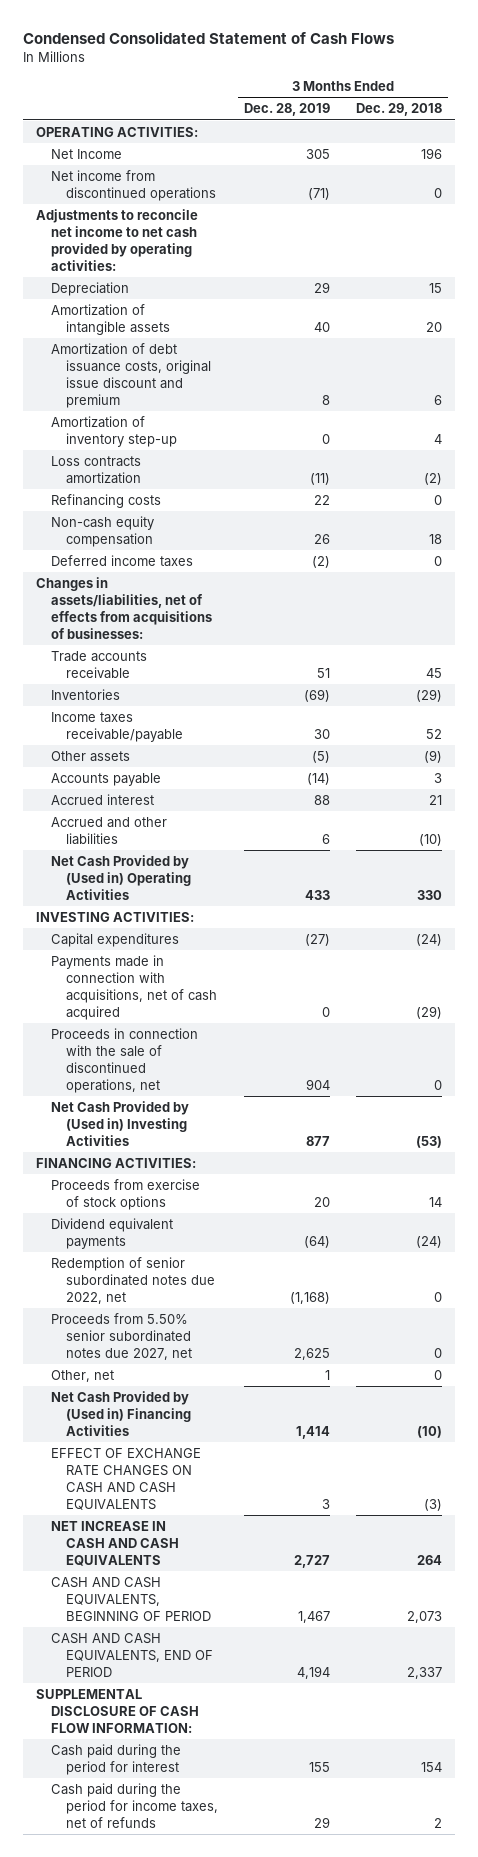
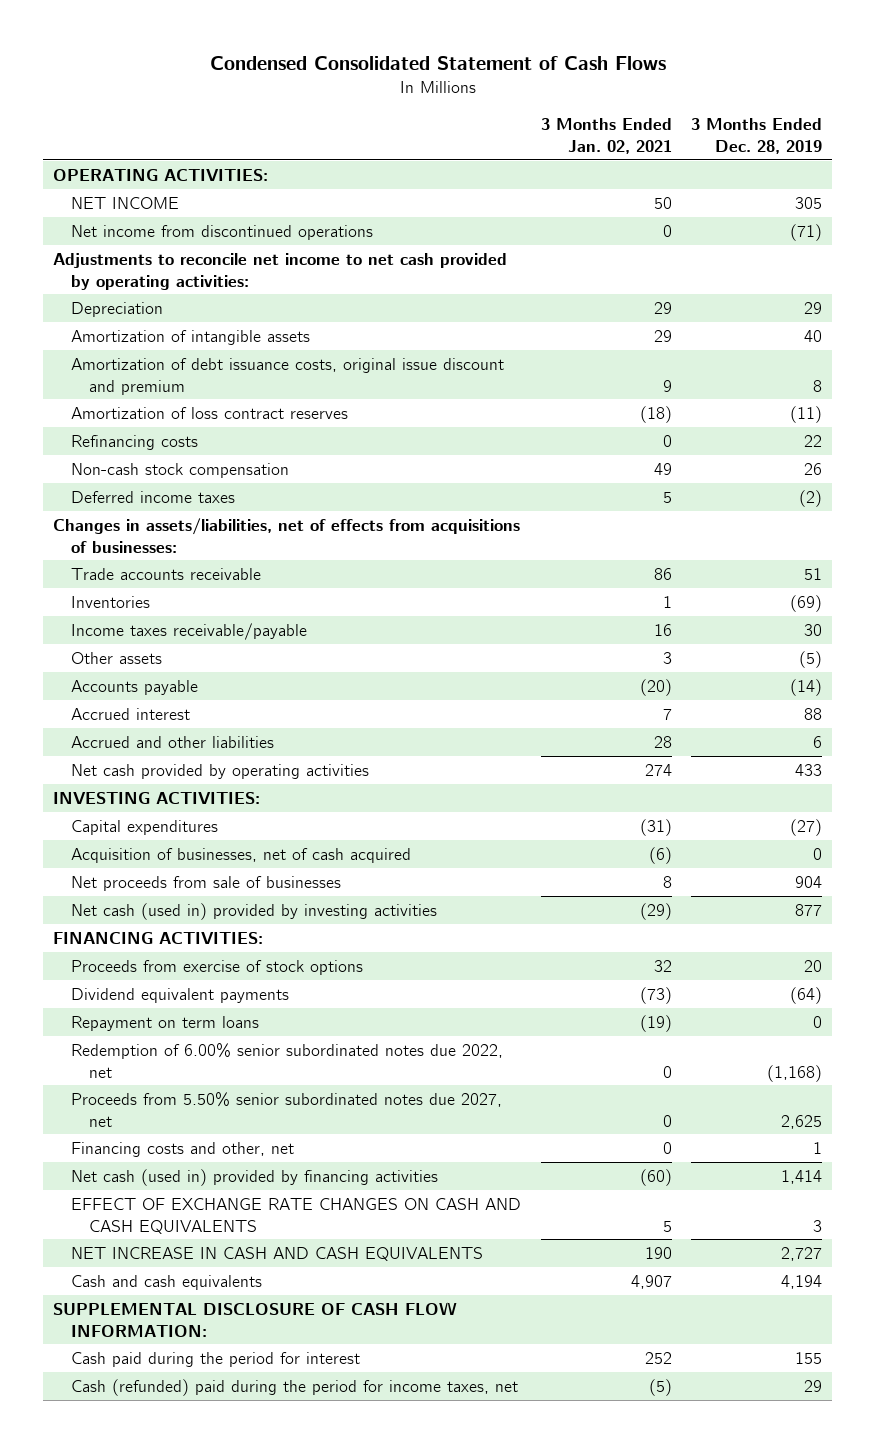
- | 3 Months Ended Dec. 28, 2019 | 3 Months Ended Dec. 29, 2018
+ | 3 Months Ended Jan. 02, 2021 | 3 Months Ended Dec. 28, 2019
- Net Income | 305 | 196
+ NET INCOME | 50 | 305
- Amortization of inventory step-up | 0 | 4
- Loss contracts amortization | (11) | (2)
+ Amortization of loss contract reserves | (18) | (11)
- Non-cash equity compensation | 26 | 18
+ Non-cash stock compensation | 49 | 26
- Net Cash Provided by (Used in) Operating Activities | 433 | 330
+ Net cash provided by operating activities | 274 | 433
- Payments made in connection with acquisitions, net of cash acquired | 0 | (29)
- Proceeds in connection with the sale of discontinued operations, net | 904 | 0
- Net Cash Provided by (Used in) Investing Activities | 877 | (53)
+ Acquisition of businesses, net of cash acquired | (6) | 0
+ Net proceeds from sale of businesses | 8 | 904
+ Net cash (used in) provided by investing activities | (29) | 877
- Redemption of senior subordinated notes due 2022, net | (1,168) | 0
+ Repayment on term loans | (19) | 0
+ Redemption of 6.00% senior subordinated notes due 2022, net | 0 | (1,168)
- Other, net | 1 | 0
- Net Cash Provided by (Used in) Financing Activities | 1,414 | (10)
+ Financing costs and other, net | 0 | 1
+ Net cash (used in) provided by financing activities | (60) | 1,414
- CASH AND CASH EQUIVALENTS, BEGINNING OF PERIOD | 1,467 | 2,073
- CASH AND CASH EQUIVALENTS, END OF PERIOD | 4,194 | 2,337
+ Cash and cash equivalents | 4,907 | 4,194
- Cash paid during the period for income taxes, net of refunds | 29 | 2
+ Cash (refunded) paid during the period for income taxes, net | (5) | 29

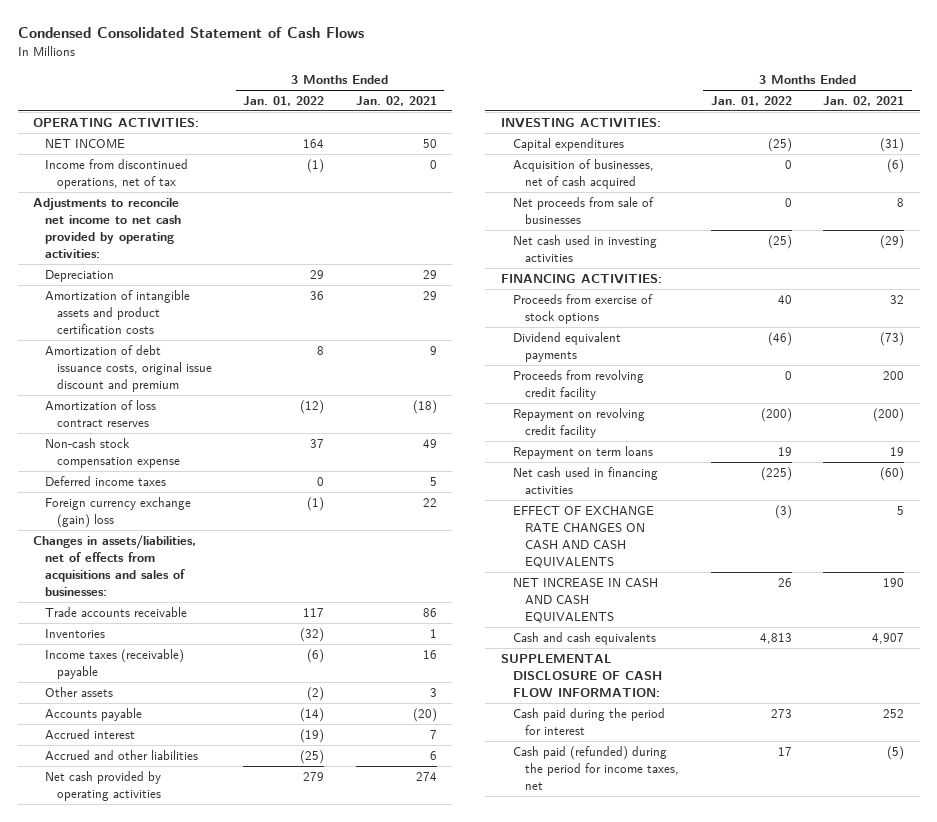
- | 3 Months Ended Jan. 02, 2021 | 3 Months Ended Dec. 28, 2019
+ | 3 Months Ended Jan. 01, 2022 | 3 Months Ended Jan. 02, 2021
- Net income from discontinued operations | 0 | (71)
+ Income from discontinued operations, net of tax | (1) | 0
- Amortization of intangible assets | 29 | 40
+ Amortization of intangible assets and product certification costs | 36 | 29
- Refinancing costs | 0 | 22
- Non-cash stock compensation | 49 | 26
+ Non-cash stock compensation expense | 37 | 49
- Changes in assets/liabilities, net of effects from acquisitions of businesses:
+ Foreign currency exchange (gain) loss | (1) | 22
+ Changes in assets/liabilities, net of effects from acquisitions and sales of businesses:
- Income taxes receivable/payable | 16 | 30
+ Income taxes (receivable) payable | (6) | 16
- Accrued and other liabilities | 28 | 6
+ Accrued and other liabilities | (25) | 6
- Net cash (used in) provided by investing activities | (29) | 877
+ Net cash used in investing activities | (25) | (29)
- Repayment on term loans | (19) | 0
- Redemption of 6.00% senior subordinated notes due 2022, net | 0 | (1,168)
- Proceeds from 5.50% senior subordinated notes due 2027, net | 0 | 2,625
- Financing costs and other, net | 0 | 1
- Net cash (used in) provided by financing activities | (60) | 1,414
+ Proceeds from revolving credit facility | 0 | 200
+ Repayment on revolving credit facility | (200) | (200)
+ Repayment on term loans | 19 | 19
+ Net cash used in financing activities | (225) | (60)
- Cash (refunded) paid during the period for income taxes, net | (5) | 29
+ Cash paid (refunded) during the period for income taxes, net | 17 | (5)

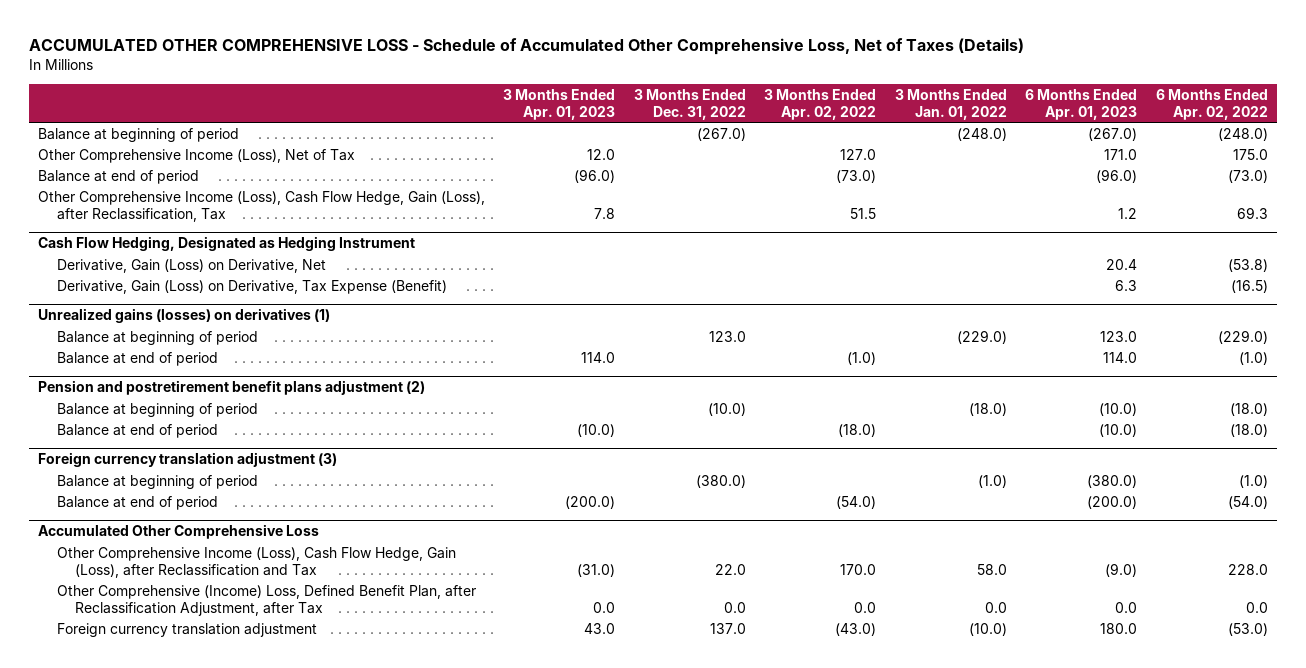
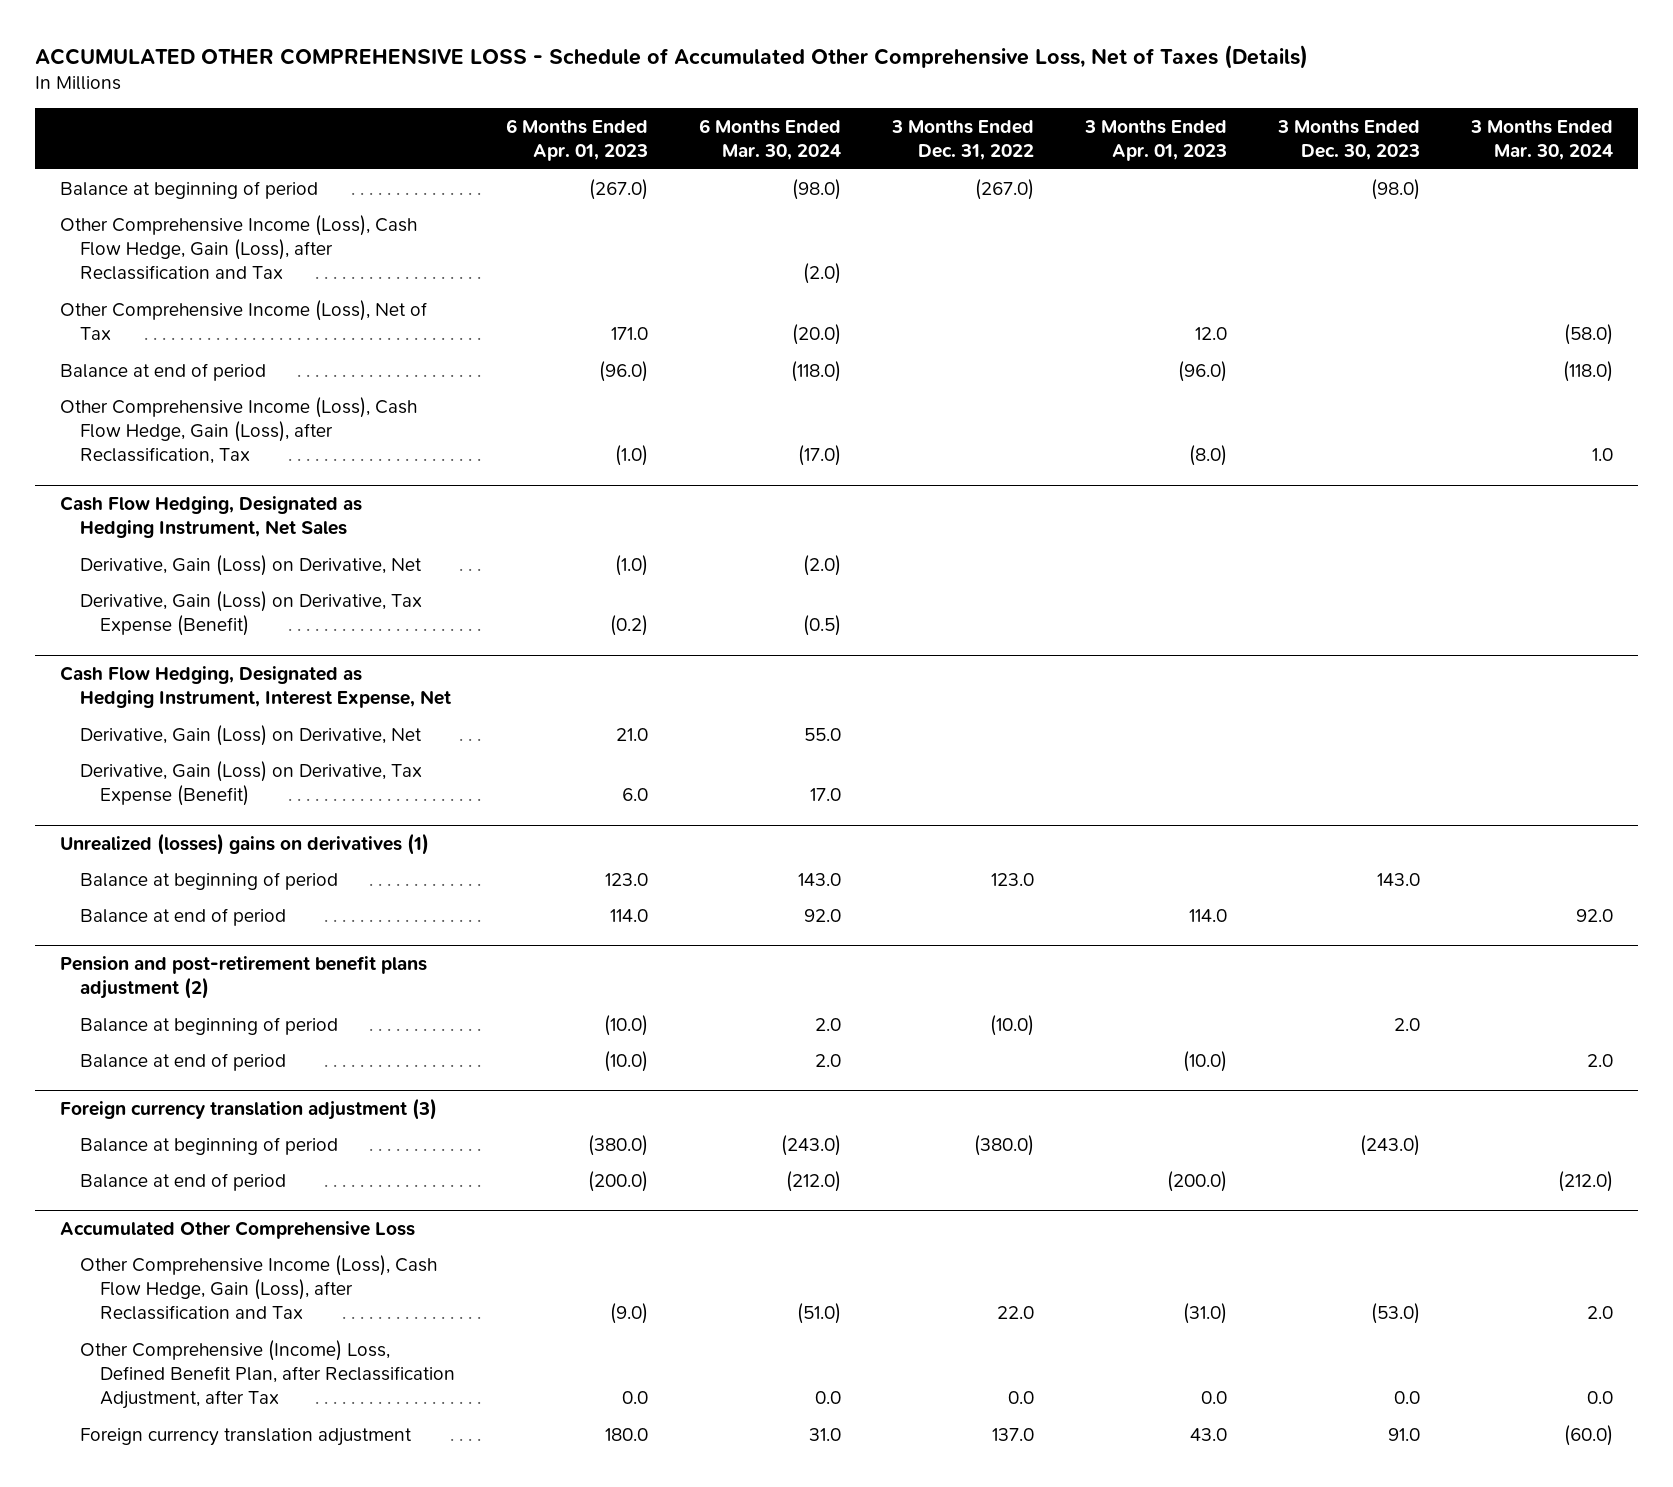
- | 3 Months Ended Apr. 01, 2023 | 3 Months Ended Dec. 31, 2022 | 3 Months Ended Apr. 02, 2022 | 3 Months Ended Jan. 01, 2022 | 6 Months Ended Apr. 01, 2023 | 6 Months Ended Apr. 02, 2022
+ | 6 Months Ended Apr. 01, 2023 | 6 Months Ended Mar. 30, 2024 | 3 Months Ended Dec. 31, 2022 | 3 Months Ended Apr. 01, 2023 | 3 Months Ended Dec. 30, 2023 | 3 Months Ended Mar. 30, 2024
+ Other Comprehensive Income (Loss), Cash Flow Hedge, Gain (Loss), after Reclassification and Tax | | (2.0) | | | |
- Other Comprehensive Income (Loss), Cash Flow Hedge, Gain (Loss), after Reclassification, Tax | 7.8 | | 51.5 | | 1.2 | 69.3
- Cash Flow Hedging, Designated as Hedging Instrument
- Derivative, Gain (Loss) on Derivative, Net | | | | | 20.4 | (53.8)
- Derivative, Gain (Loss) on Derivative, Tax Expense (Benefit) | | | | | 6.3 | (16.5)
- Unrealized gains (losses) on derivatives (1)
+ Other Comprehensive Income (Loss), Cash Flow Hedge, Gain (Loss), after Reclassification, Tax | (1.0) | (17.0) | | (8.0) | | 1.0
+ Cash Flow Hedging, Designated as Hedging Instrument, Net Sales
+ Derivative, Gain (Loss) on Derivative, Net | (1.0) | (2.0) | | | |
+ Derivative, Gain (Loss) on Derivative, Tax Expense (Benefit) | (0.2) | (0.5) | | | |
+ Cash Flow Hedging, Designated as Hedging Instrument, Interest Expense, Net
+ Derivative, Gain (Loss) on Derivative, Net | 21.0 | 55.0 | | | |
+ Derivative, Gain (Loss) on Derivative, Tax Expense (Benefit) | 6.0 | 17.0 | | | |
+ Unrealized (losses) gains on derivatives (1)
- Pension and postretirement benefit plans adjustment (2)
+ Pension and post-retirement benefit plans adjustment (2)

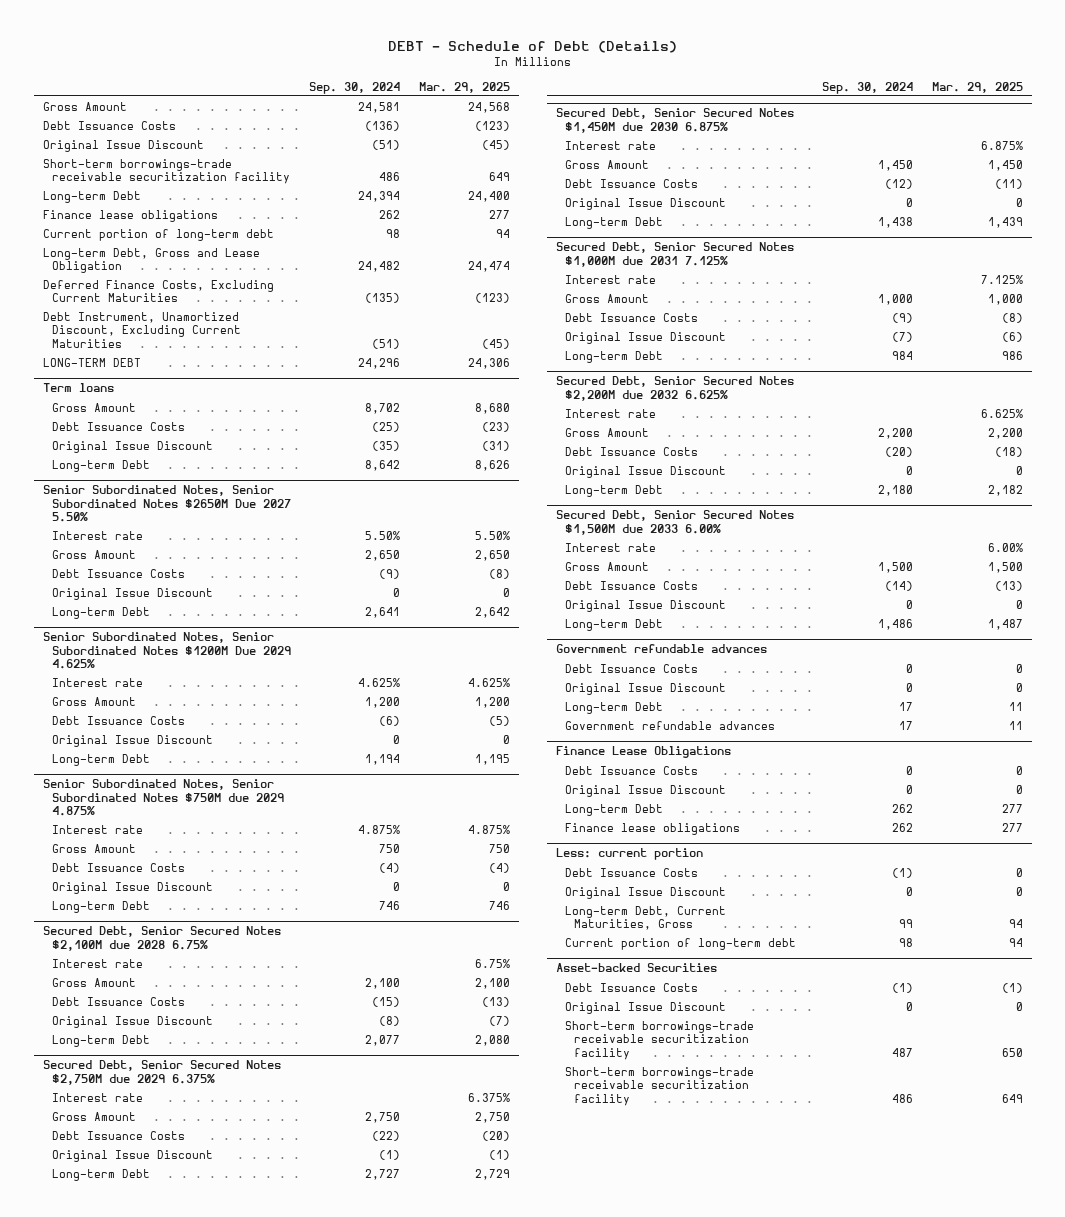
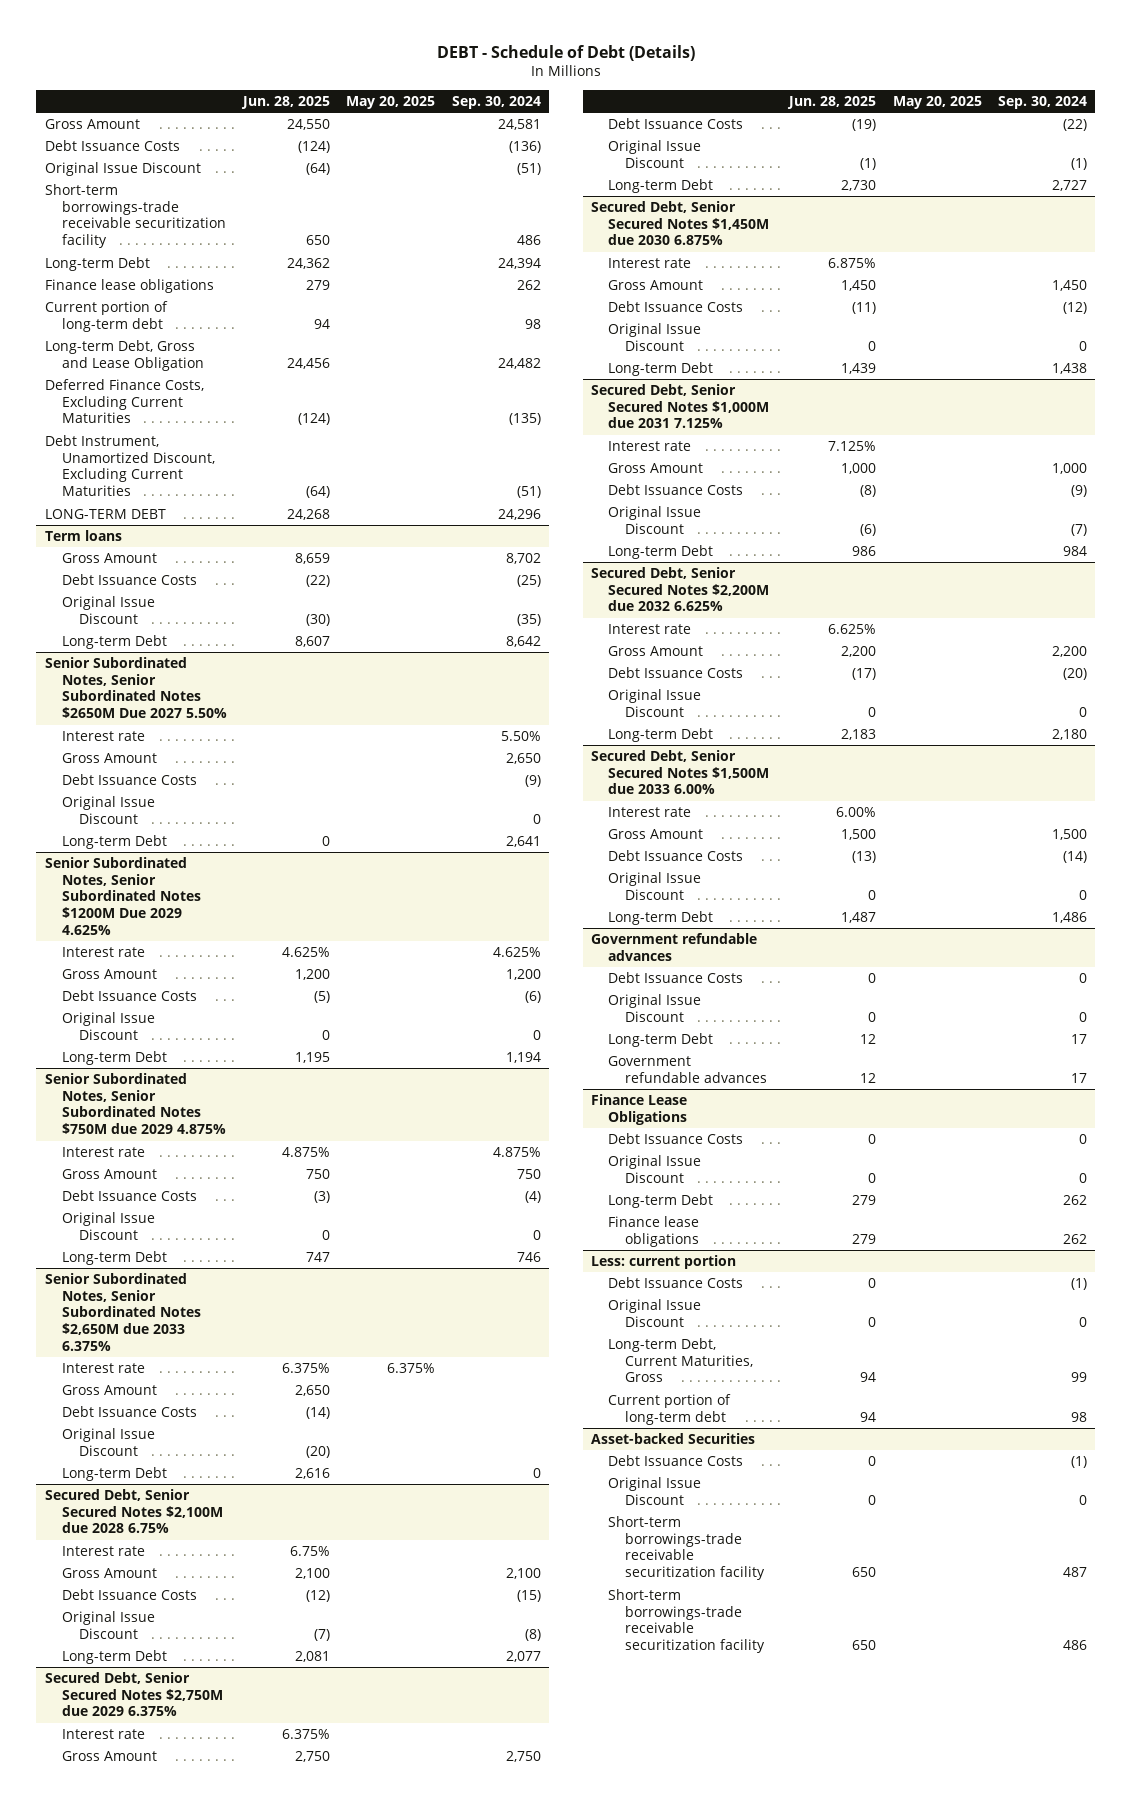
- | Sep. 30, 2024 | Mar. 29, 2025
+ | Jun. 28, 2025 | May 20, 2025 | Sep. 30, 2024
+ Senior Subordinated Notes, Senior Subordinated Notes $2,650M due 2033 6.375%
+ Interest rate | 6.375% | 6.375% |
+ Gross Amount | 2,650 | |
+ Debt Issuance Costs | (14) | |
+ Original Issue Discount | (20) | |
+ Long-term Debt | 2,616 | | 0

